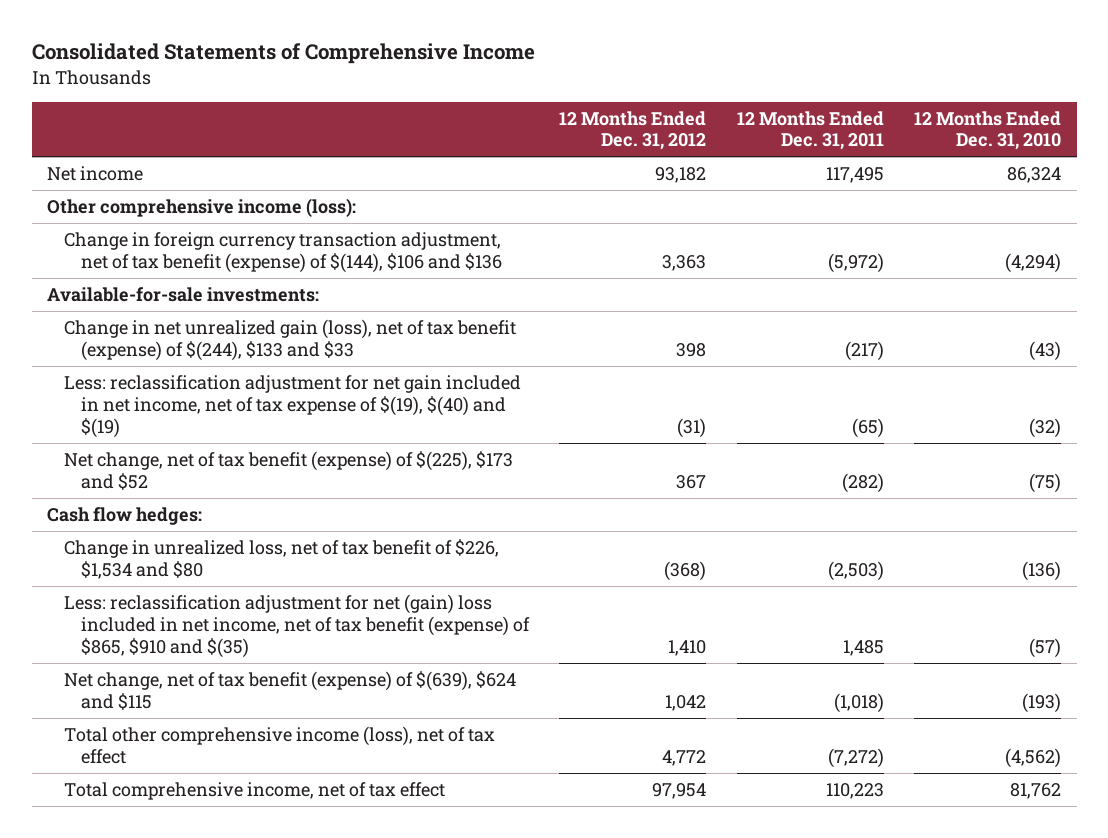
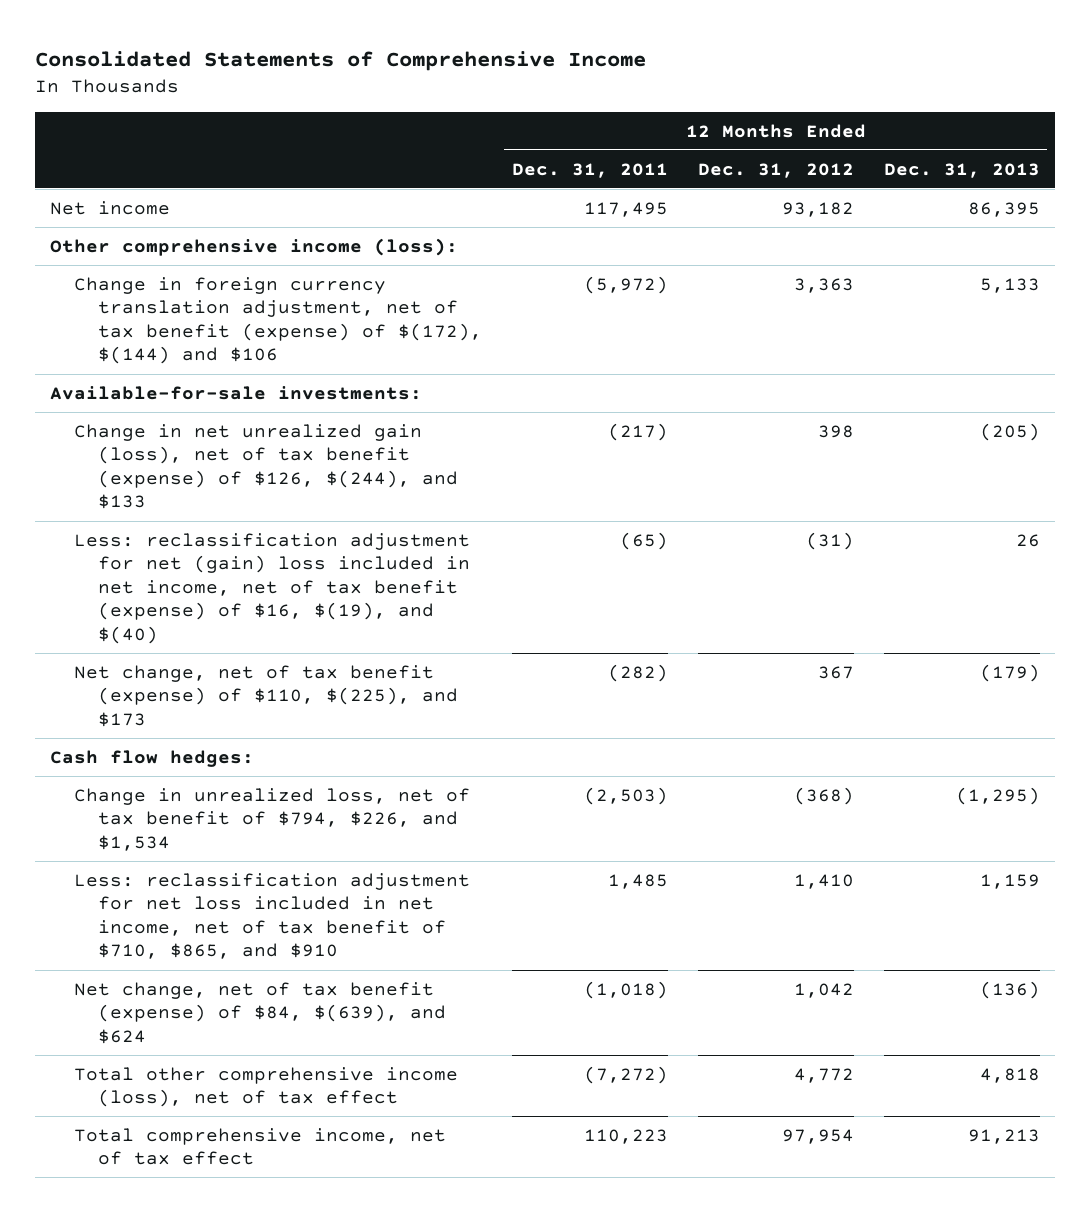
- | 12 Months Ended Dec. 31, 2012 | 12 Months Ended Dec. 31, 2011 | 12 Months Ended Dec. 31, 2010
+ | 12 Months Ended Dec. 31, 2011 | 12 Months Ended Dec. 31, 2012 | 12 Months Ended Dec. 31, 2013
- Change in foreign currency transaction adjustment, net of tax benefit (expense) of $(144), $106 and $136 | 3,363 | (5,972) | (4,294)
+ Change in foreign currency translation adjustment, net of tax benefit (expense) of $(172), $(144) and $106 | (5,972) | 3,363 | 5,133
- Change in net unrealized gain (loss), net of tax benefit (expense) of $(244), $133 and $33 | 398 | (217) | (43)
- Less: reclassification adjustment for net gain included in net income, net of tax expense of $(19), $(40) and $(19) | (31) | (65) | (32)
- Net change, net of tax benefit (expense) of $(225), $173 and $52 | 367 | (282) | (75)
+ Change in net unrealized gain (loss), net of tax benefit (expense) of $126, $(244), and $133 | (217) | 398 | (205)
+ Less: reclassification adjustment for net (gain) loss included in net income, net of tax benefit (expense) of $16, $(19), and $(40) | (65) | (31) | 26
+ Net change, net of tax benefit (expense) of $110, $(225), and $173 | (282) | 367 | (179)
- Change in unrealized loss, net of tax benefit of $226, $1,534 and $80 | (368) | (2,503) | (136)
- Less: reclassification adjustment for net (gain) loss included in net income, net of tax benefit (expense) of $865, $910 and $(35) | 1,410 | 1,485 | (57)
- Net change, net of tax benefit (expense) of $(639), $624 and $115 | 1,042 | (1,018) | (193)
+ Change in unrealized loss, net of tax benefit of $794, $226, and $1,534 | (2,503) | (368) | (1,295)
+ Less: reclassification adjustment for net loss included in net income, net of tax benefit of $710, $865, and $910 | 1,485 | 1,410 | 1,159
+ Net change, net of tax benefit (expense) of $84, $(639), and $624 | (1,018) | 1,042 | (136)

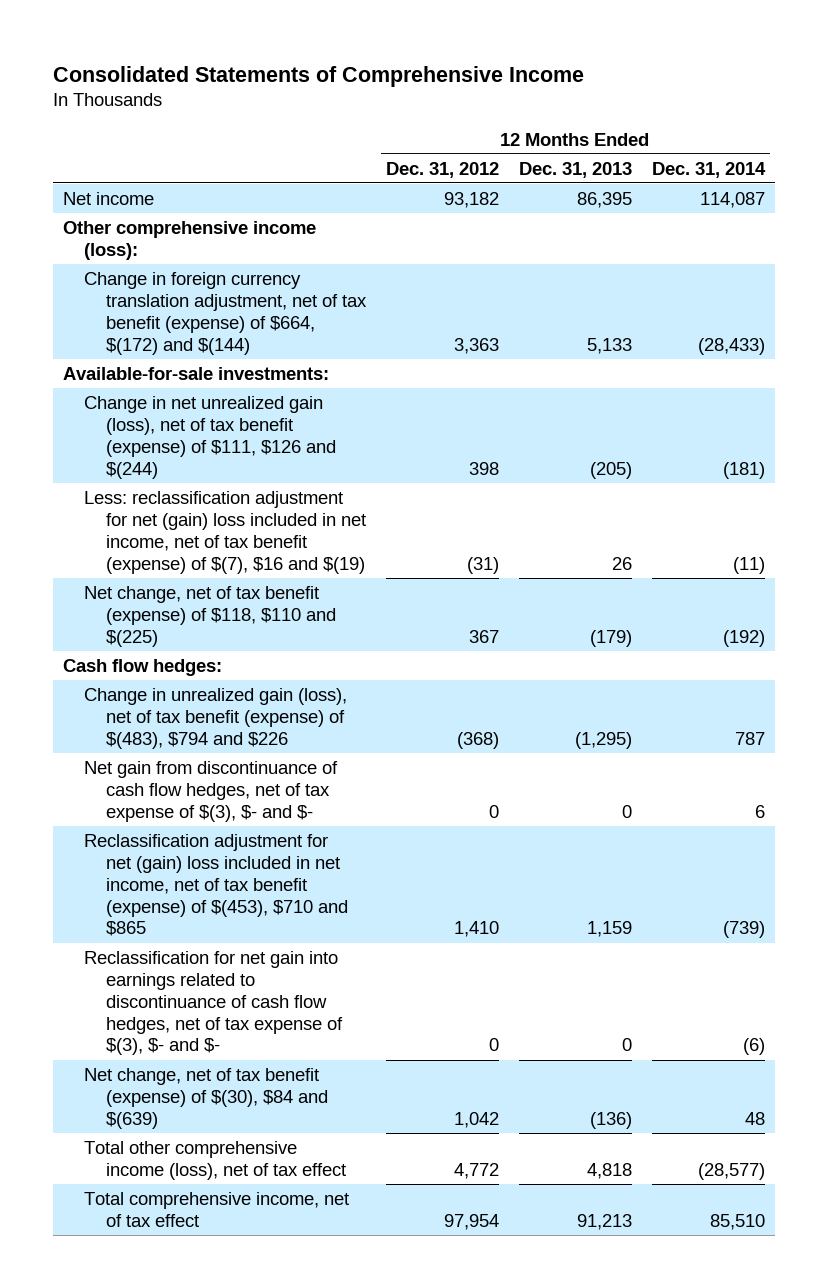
- | 12 Months Ended Dec. 31, 2011 | 12 Months Ended Dec. 31, 2012 | 12 Months Ended Dec. 31, 2013
+ | 12 Months Ended Dec. 31, 2012 | 12 Months Ended Dec. 31, 2013 | 12 Months Ended Dec. 31, 2014
- Change in foreign currency translation adjustment, net of tax benefit (expense) of $(172), $(144) and $106 | (5,972) | 3,363 | 5,133
+ Change in foreign currency translation adjustment, net of tax benefit (expense) of $664, $(172) and $(144) | 3,363 | 5,133 | (28,433)
- Change in net unrealized gain (loss), net of tax benefit (expense) of $126, $(244), and $133 | (217) | 398 | (205)
- Less: reclassification adjustment for net (gain) loss included in net income, net of tax benefit (expense) of $16, $(19), and $(40) | (65) | (31) | 26
- Net change, net of tax benefit (expense) of $110, $(225), and $173 | (282) | 367 | (179)
+ Change in net unrealized gain (loss), net of tax benefit (expense) of $111, $126 and $(244) | 398 | (205) | (181)
+ Less: reclassification adjustment for net (gain) loss included in net income, net of tax benefit (expense) of $(7), $16 and $(19) | (31) | 26 | (11)
+ Net change, net of tax benefit (expense) of $118, $110 and $(225) | 367 | (179) | (192)
- Change in unrealized loss, net of tax benefit of $794, $226, and $1,534 | (2,503) | (368) | (1,295)
- Less: reclassification adjustment for net loss included in net income, net of tax benefit of $710, $865, and $910 | 1,485 | 1,410 | 1,159
- Net change, net of tax benefit (expense) of $84, $(639), and $624 | (1,018) | 1,042 | (136)
+ Change in unrealized gain (loss), net of tax benefit (expense) of $(483), $794 and $226 | (368) | (1,295) | 787
+ Net gain from discontinuance of cash flow hedges, net of tax expense of $(3), $- and $- | 0 | 0 | 6
+ Reclassification adjustment for net (gain) loss included in net income, net of tax benefit (expense) of $(453), $710 and $865 | 1,410 | 1,159 | (739)
+ Reclassification for net gain into earnings related to discontinuance of cash flow hedges, net of tax expense of $(3), $- and $- | 0 | 0 | (6)
+ Net change, net of tax benefit (expense) of $(30), $84 and $(639) | 1,042 | (136) | 48

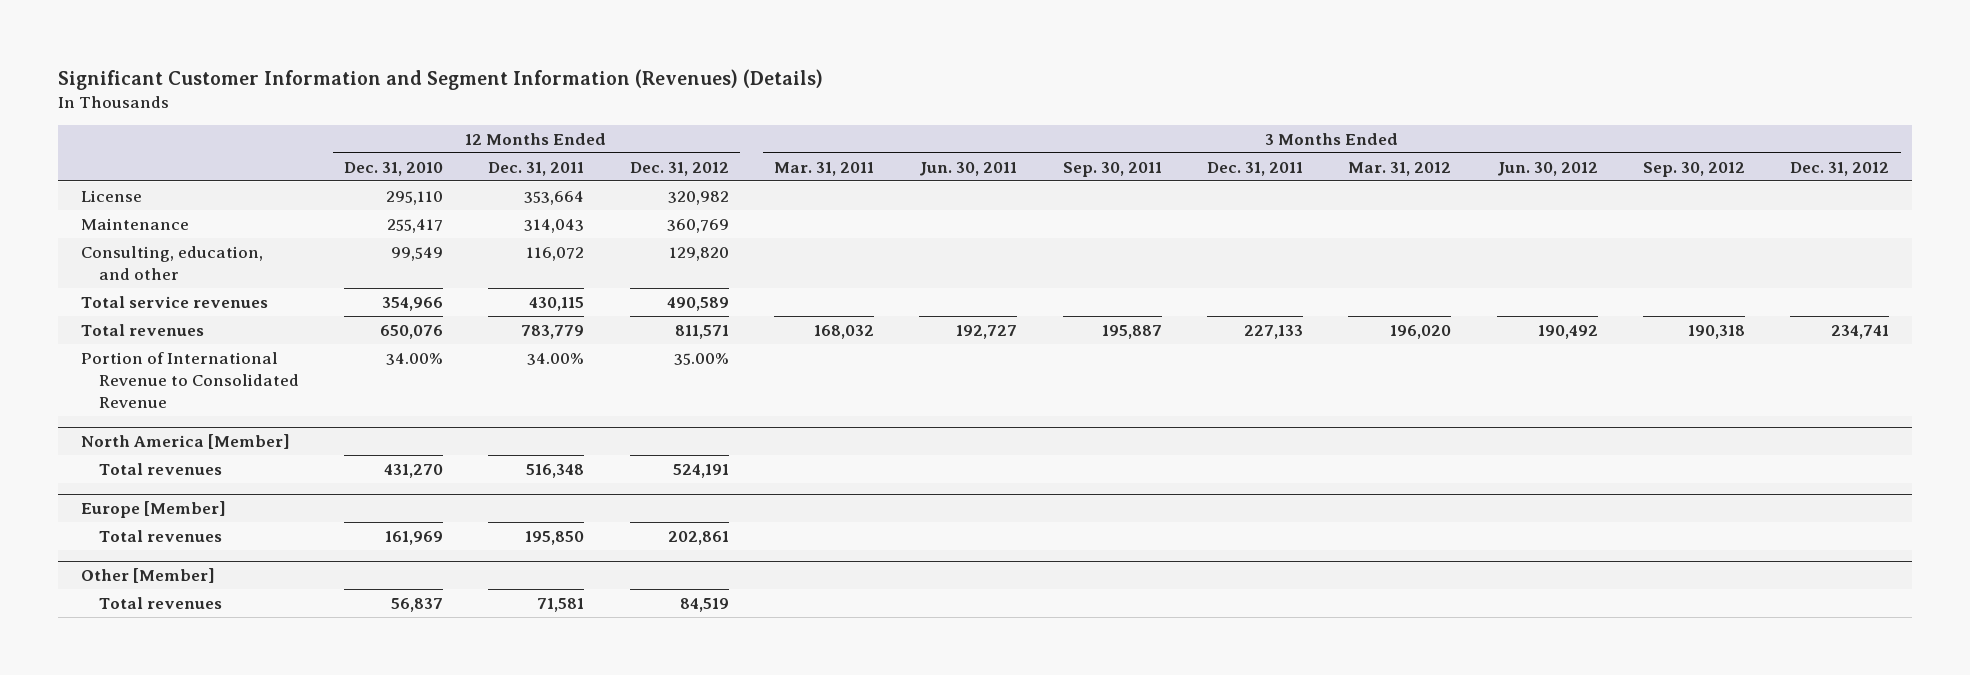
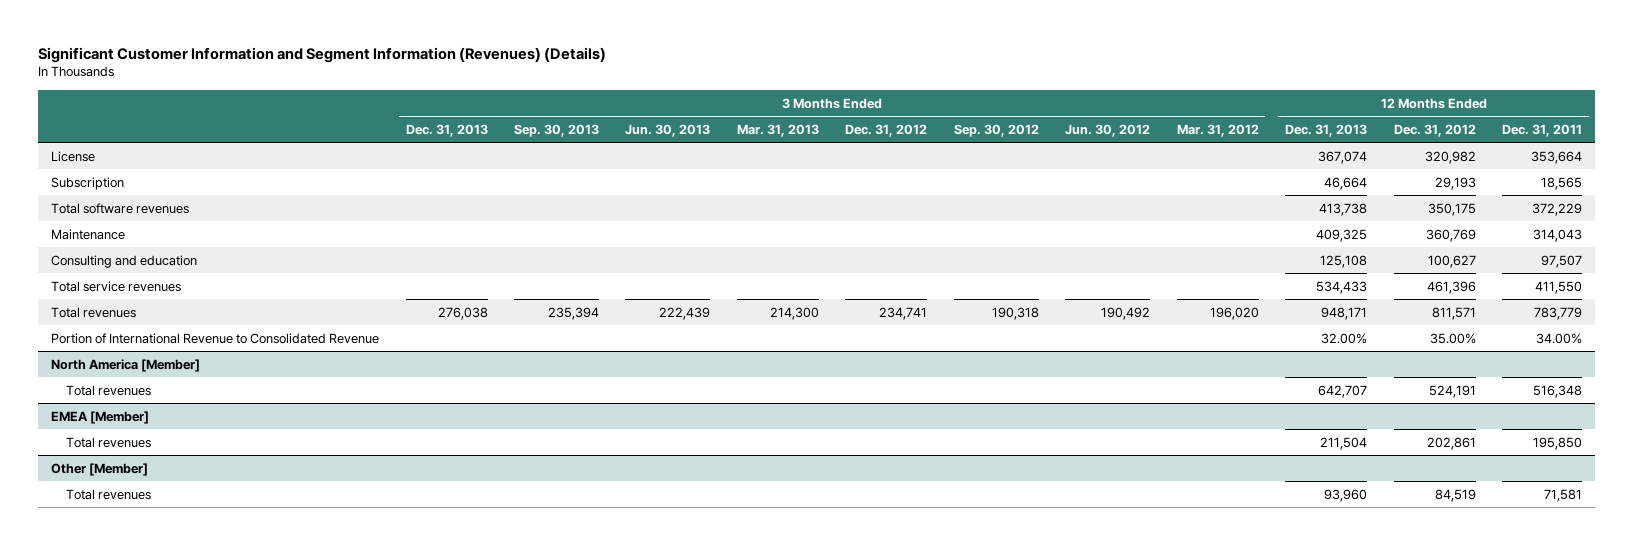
- | 12 Months Ended Dec. 31, 2010 | 12 Months Ended Dec. 31, 2011 | 12 Months Ended Dec. 31, 2012 | 3 Months Ended Mar. 31, 2011 | 3 Months Ended Jun. 30, 2011 | 3 Months Ended Sep. 30, 2011 | 3 Months Ended Dec. 31, 2011 | 3 Months Ended Mar. 31, 2012 | 3 Months Ended Jun. 30, 2012 | 3 Months Ended Sep. 30, 2012 | 3 Months Ended Dec. 31, 2012
+ | 3 Months Ended Dec. 31, 2013 | 3 Months Ended Sep. 30, 2013 | 3 Months Ended Jun. 30, 2013 | 3 Months Ended Mar. 31, 2013 | 3 Months Ended Dec. 31, 2012 | 3 Months Ended Sep. 30, 2012 | 3 Months Ended Jun. 30, 2012 | 3 Months Ended Mar. 31, 2012 | 12 Months Ended Dec. 31, 2013 | 12 Months Ended Dec. 31, 2012 | 12 Months Ended Dec. 31, 2011
+ Subscription | | | | | | | | | 46,664 | 29,193 | 18,565
+ Total software revenues | | | | | | | | | 413,738 | 350,175 | 372,229
- Consulting, education, and other | 99,549 | 116,072 | 129,820 | | | | | | | |
- Total service revenues | 354,966 | 430,115 | 490,589 | | | | | | | |
+ Consulting and education | | | | | | | | | 125,108 | 100,627 | 97,507
+ Total service revenues | | | | | | | | | 534,433 | 461,396 | 411,550
- Europe [Member]
+ EMEA [Member]

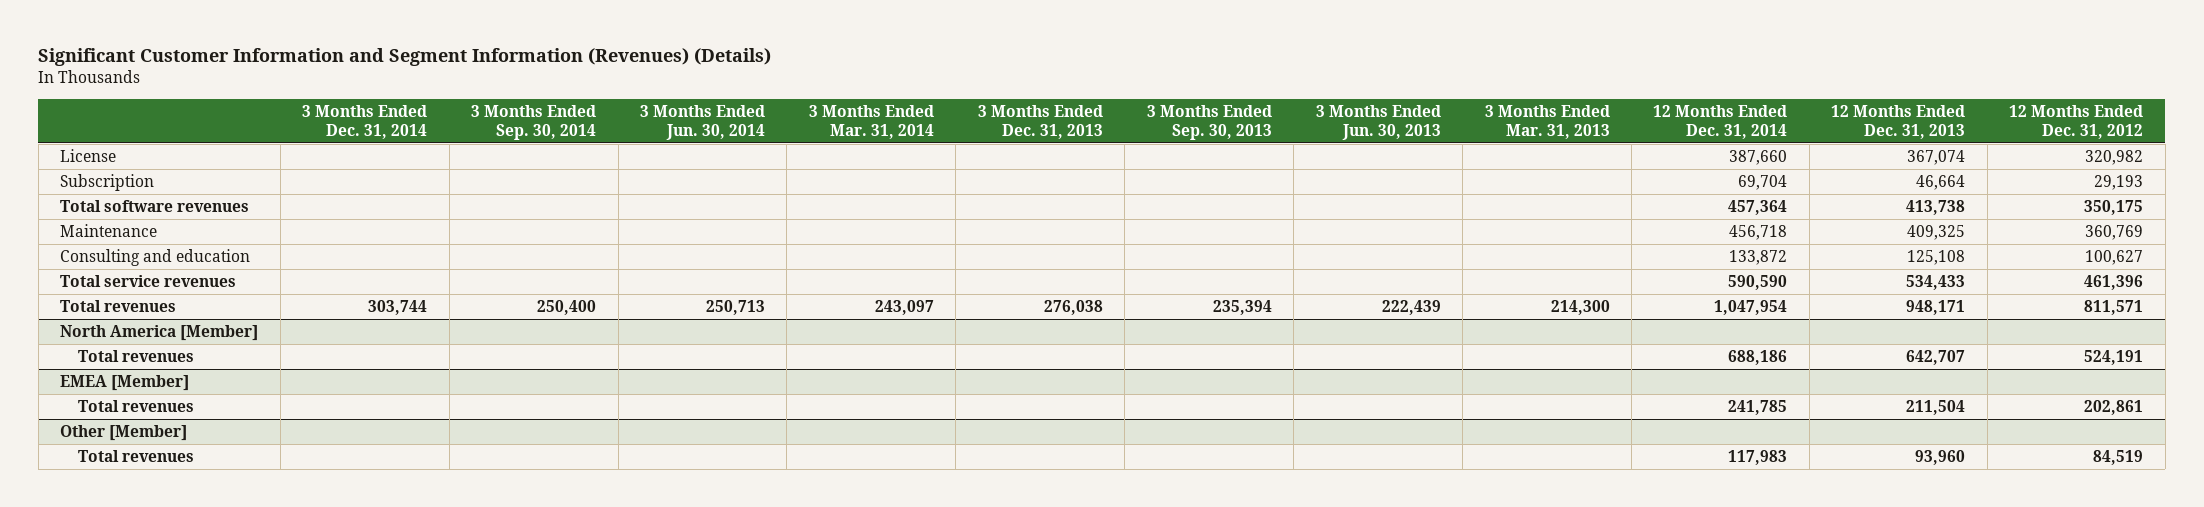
- | 3 Months Ended Dec. 31, 2013 | 3 Months Ended Sep. 30, 2013 | 3 Months Ended Jun. 30, 2013 | 3 Months Ended Mar. 31, 2013 | 3 Months Ended Dec. 31, 2012 | 3 Months Ended Sep. 30, 2012 | 3 Months Ended Jun. 30, 2012 | 3 Months Ended Mar. 31, 2012 | 12 Months Ended Dec. 31, 2013 | 12 Months Ended Dec. 31, 2012 | 12 Months Ended Dec. 31, 2011
+ | 3 Months Ended Dec. 31, 2014 | 3 Months Ended Sep. 30, 2014 | 3 Months Ended Jun. 30, 2014 | 3 Months Ended Mar. 31, 2014 | 3 Months Ended Dec. 31, 2013 | 3 Months Ended Sep. 30, 2013 | 3 Months Ended Jun. 30, 2013 | 3 Months Ended Mar. 31, 2013 | 12 Months Ended Dec. 31, 2014 | 12 Months Ended Dec. 31, 2013 | 12 Months Ended Dec. 31, 2012
- Portion of International Revenue to Consolidated Revenue | | | | | | | | | 32.00% | 35.00% | 34.00%

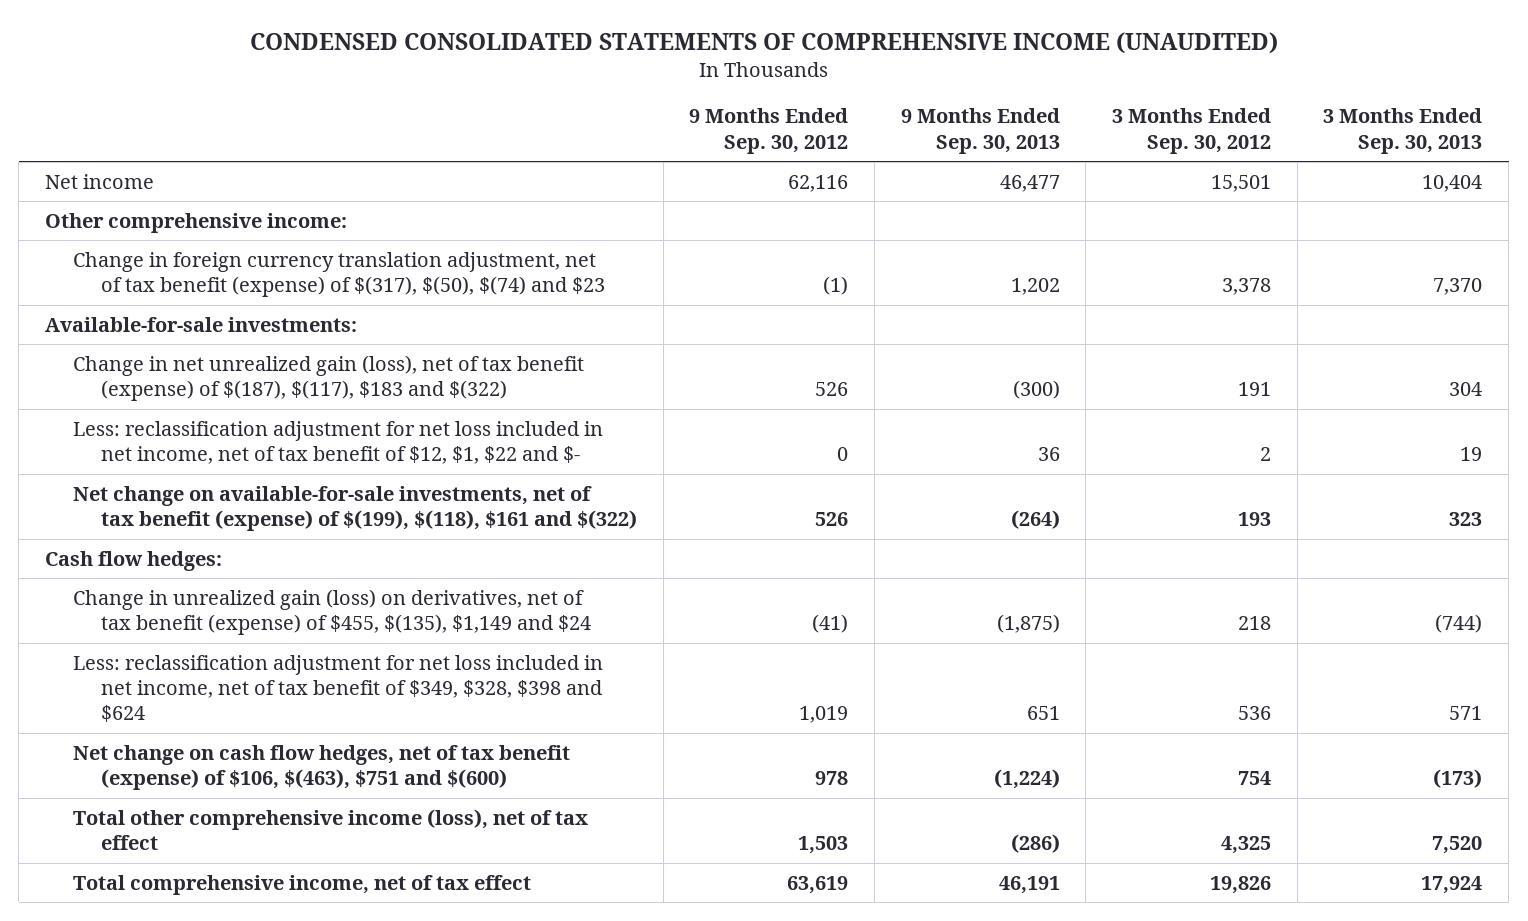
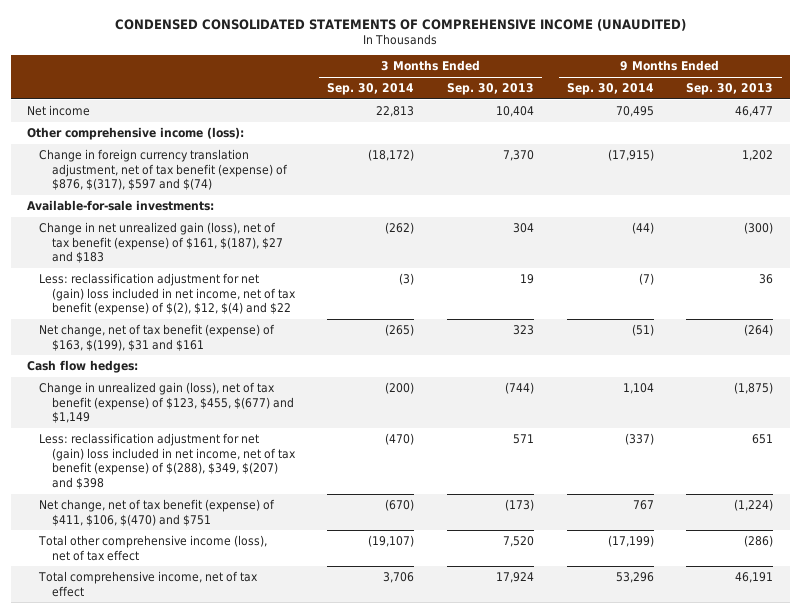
- | 9 Months Ended Sep. 30, 2012 | 9 Months Ended Sep. 30, 2013 | 3 Months Ended Sep. 30, 2012 | 3 Months Ended Sep. 30, 2013
+ | 3 Months Ended Sep. 30, 2014 | 3 Months Ended Sep. 30, 2013 | 9 Months Ended Sep. 30, 2014 | 9 Months Ended Sep. 30, 2013
- Other comprehensive income:
- Change in foreign currency translation adjustment, net of tax benefit (expense) of $(317), $(50), $(74) and $23 | (1) | 1,202 | 3,378 | 7,370
+ Other comprehensive income (loss):
+ Change in foreign currency translation adjustment, net of tax benefit (expense) of $876, $(317), $597 and $(74) | (18,172) | 7,370 | (17,915) | 1,202
- Change in net unrealized gain (loss), net of tax benefit (expense) of $(187), $(117), $183 and $(322) | 526 | (300) | 191 | 304
- Less: reclassification adjustment for net loss included in net income, net of tax benefit of $12, $1, $22 and $- | 0 | 36 | 2 | 19
- Net change on available-for-sale investments, net of tax benefit (expense) of $(199), $(118), $161 and $(322) | 526 | (264) | 193 | 323
+ Change in net unrealized gain (loss), net of tax benefit (expense) of $161, $(187), $27 and $183 | (262) | 304 | (44) | (300)
+ Less: reclassification adjustment for net (gain) loss included in net income, net of tax benefit (expense) of $(2), $12, $(4) and $22 | (3) | 19 | (7) | 36
+ Net change, net of tax benefit (expense) of $163, $(199), $31 and $161 | (265) | 323 | (51) | (264)
- Change in unrealized gain (loss) on derivatives, net of tax benefit (expense) of $455, $(135), $1,149 and $24 | (41) | (1,875) | 218 | (744)
- Less: reclassification adjustment for net loss included in net income, net of tax benefit of $349, $328, $398 and $624 | 1,019 | 651 | 536 | 571
- Net change on cash flow hedges, net of tax benefit (expense) of $106, $(463), $751 and $(600) | 978 | (1,224) | 754 | (173)
+ Change in unrealized gain (loss), net of tax benefit (expense) of $123, $455, $(677) and $1,149 | (200) | (744) | 1,104 | (1,875)
+ Less: reclassification adjustment for net (gain) loss included in net income, net of tax benefit (expense) of $(288), $349, $(207) and $398 | (470) | 571 | (337) | 651
+ Net change, net of tax benefit (expense) of $411, $106, $(470) and $751 | (670) | (173) | 767 | (1,224)

